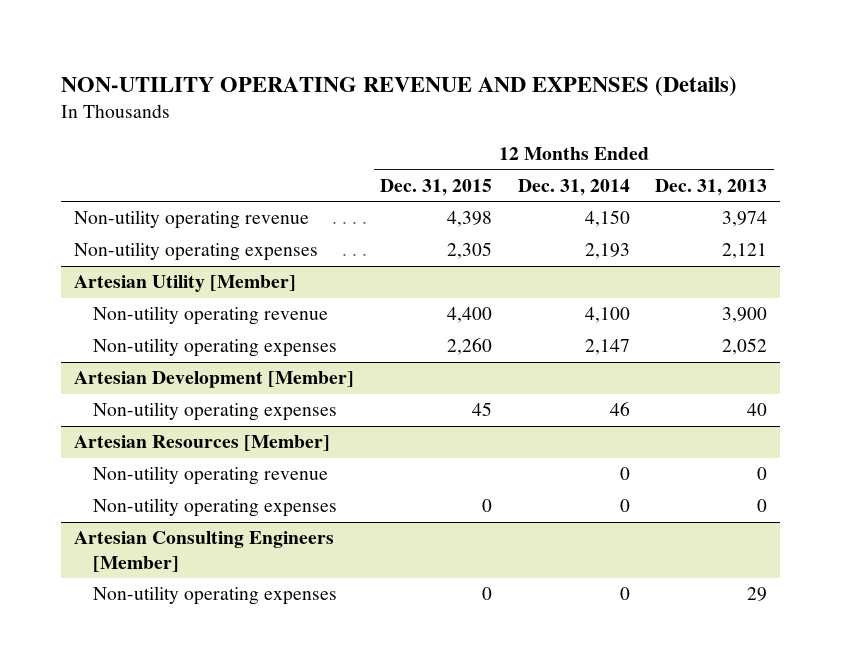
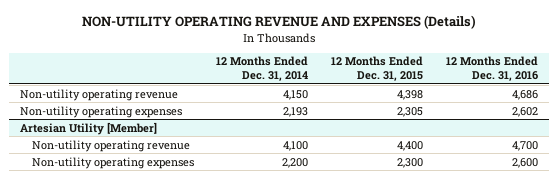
- | 12 Months Ended Dec. 31, 2015 | 12 Months Ended Dec. 31, 2014 | 12 Months Ended Dec. 31, 2013
+ | 12 Months Ended Dec. 31, 2014 | 12 Months Ended Dec. 31, 2015 | 12 Months Ended Dec. 31, 2016
@ Artesian Utility [Member]
- Non-utility operating expenses | 2,260 | 2,147 | 2,052
- Artesian Development [Member]
- Non-utility operating expenses | 45 | 46 | 40
- Artesian Resources [Member]
- Non-utility operating revenue | | 0 | 0
- Non-utility operating expenses | 0 | 0 | 0
- Artesian Consulting Engineers [Member]
- Non-utility operating expenses | 0 | 0 | 29
@ Artesian Utility [Member]
+ Non-utility operating expenses | 2,200 | 2,300 | 2,600

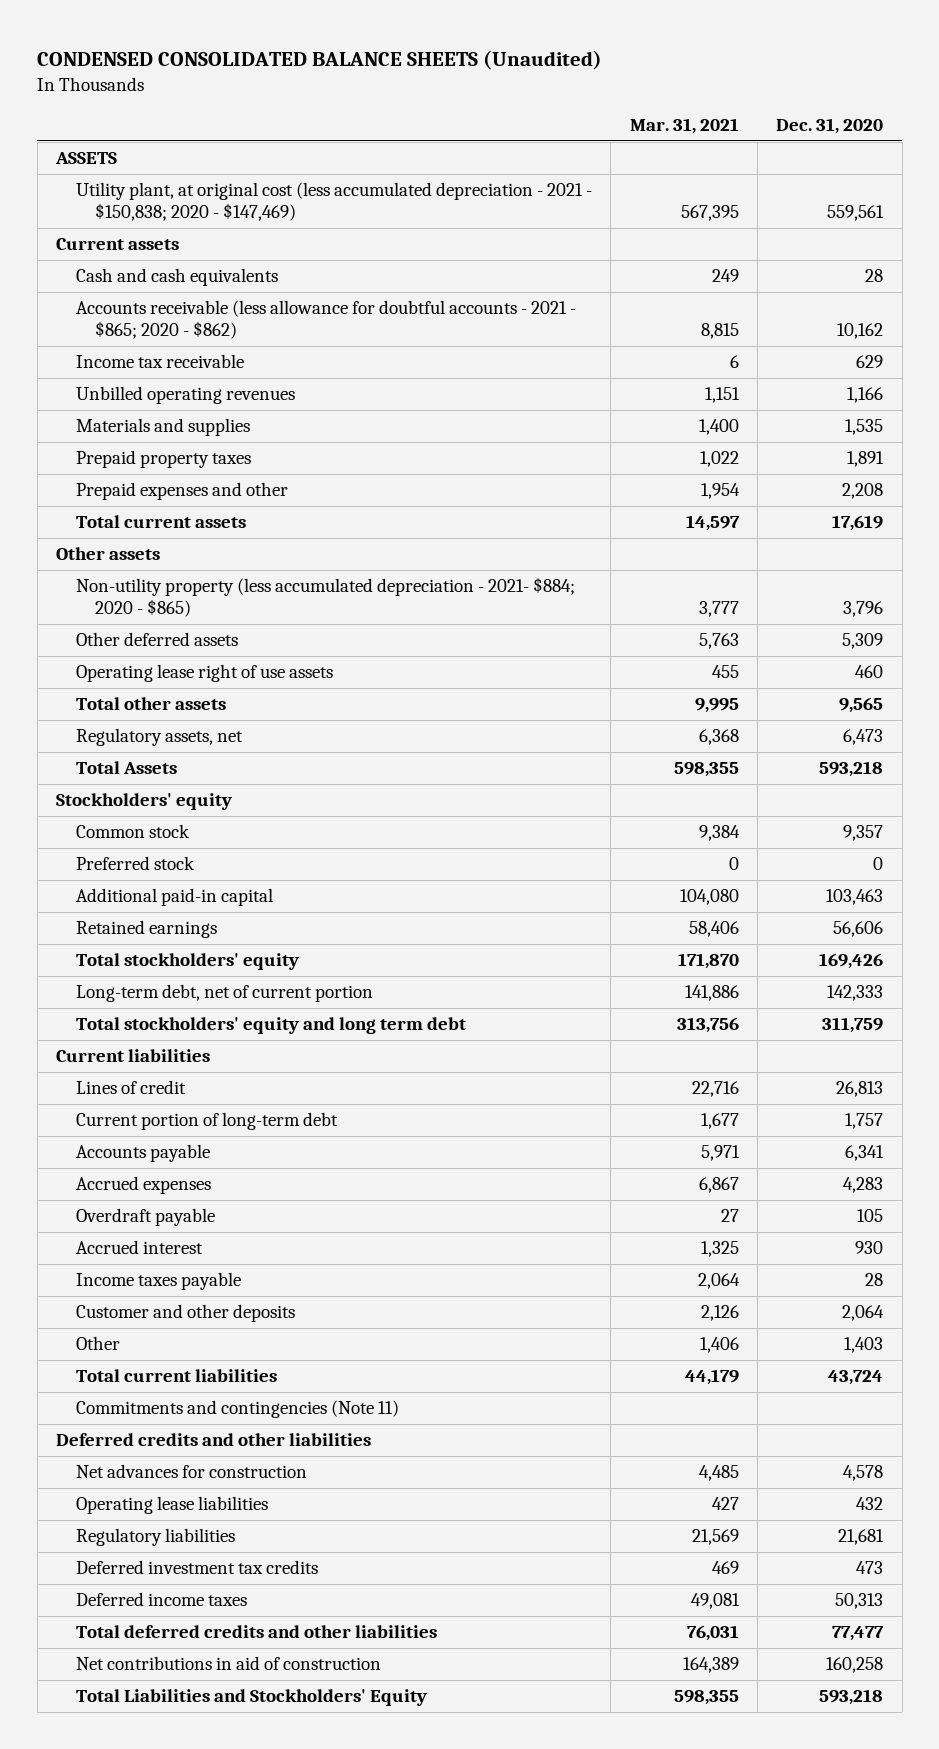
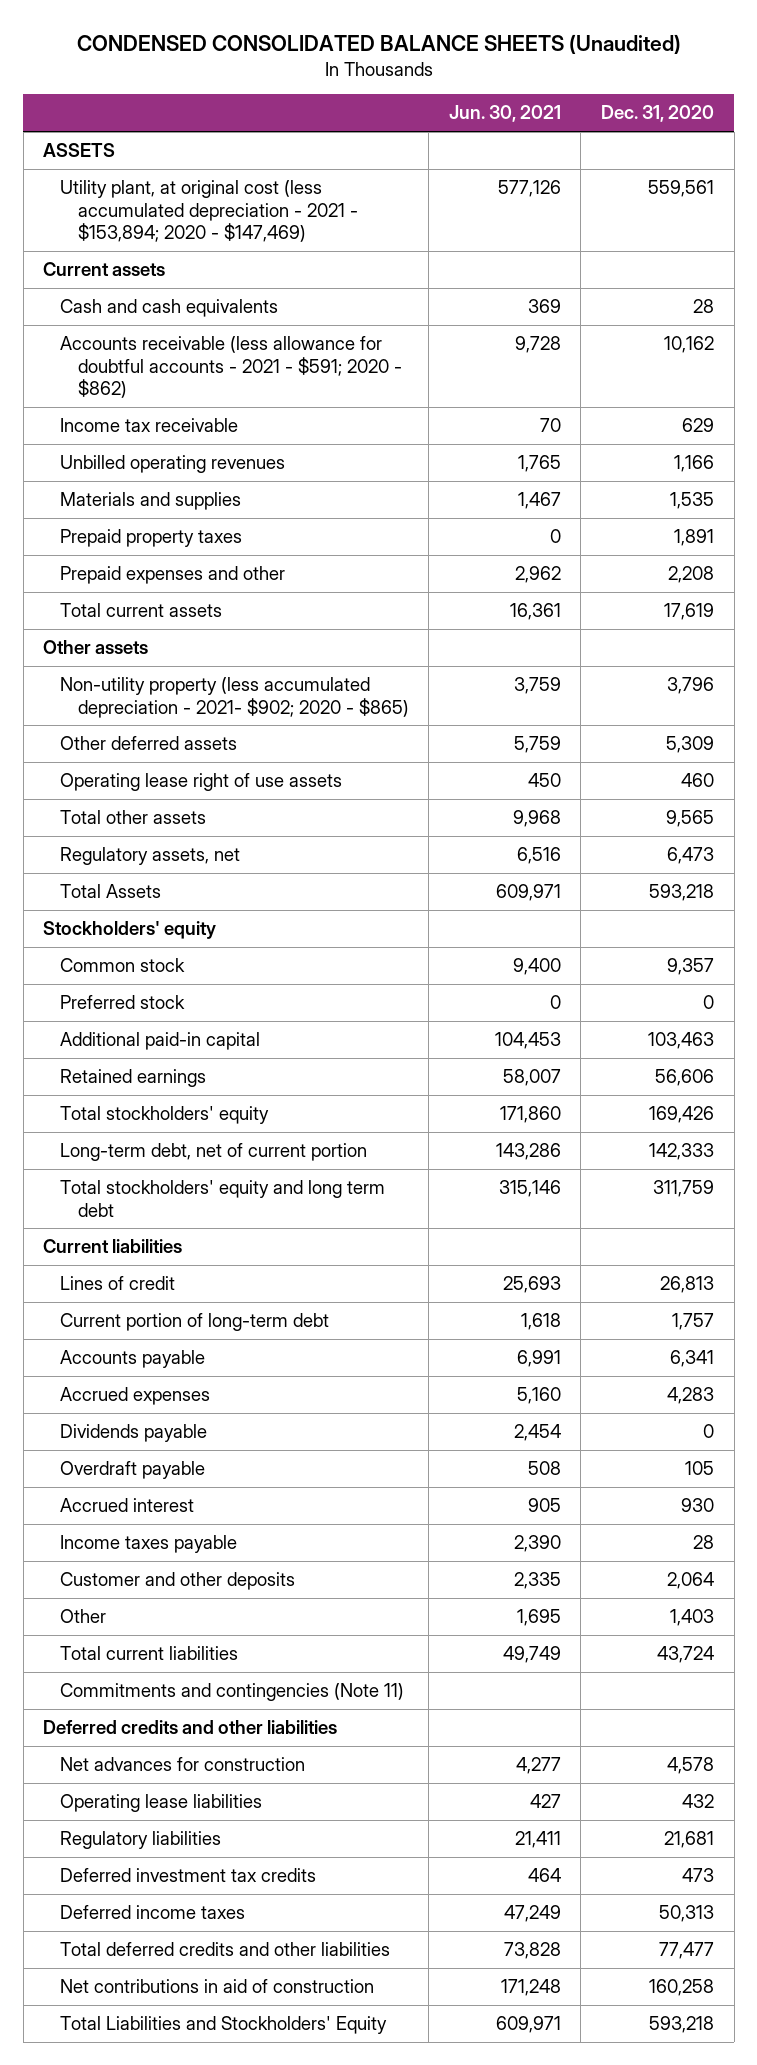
- | Mar. 31, 2021 | Dec. 31, 2020
+ | Jun. 30, 2021 | Dec. 31, 2020
- Utility plant, at original cost (less accumulated depreciation - 2021 - $150,838; 2020 - $147,469) | 567,395 | 559,561
+ Utility plant, at original cost (less accumulated depreciation - 2021 - $153,894; 2020 - $147,469) | 577,126 | 559,561
- Accounts receivable (less allowance for doubtful accounts - 2021 - $865; 2020 - $862) | 8,815 | 10,162
+ Accounts receivable (less allowance for doubtful accounts - 2021 - $591; 2020 - $862) | 9,728 | 10,162
- Non-utility property (less accumulated depreciation - 2021- $884; 2020 - $865) | 3,777 | 3,796
+ Non-utility property (less accumulated depreciation - 2021- $902; 2020 - $865) | 3,759 | 3,796
+ Dividends payable | 2,454 | 0

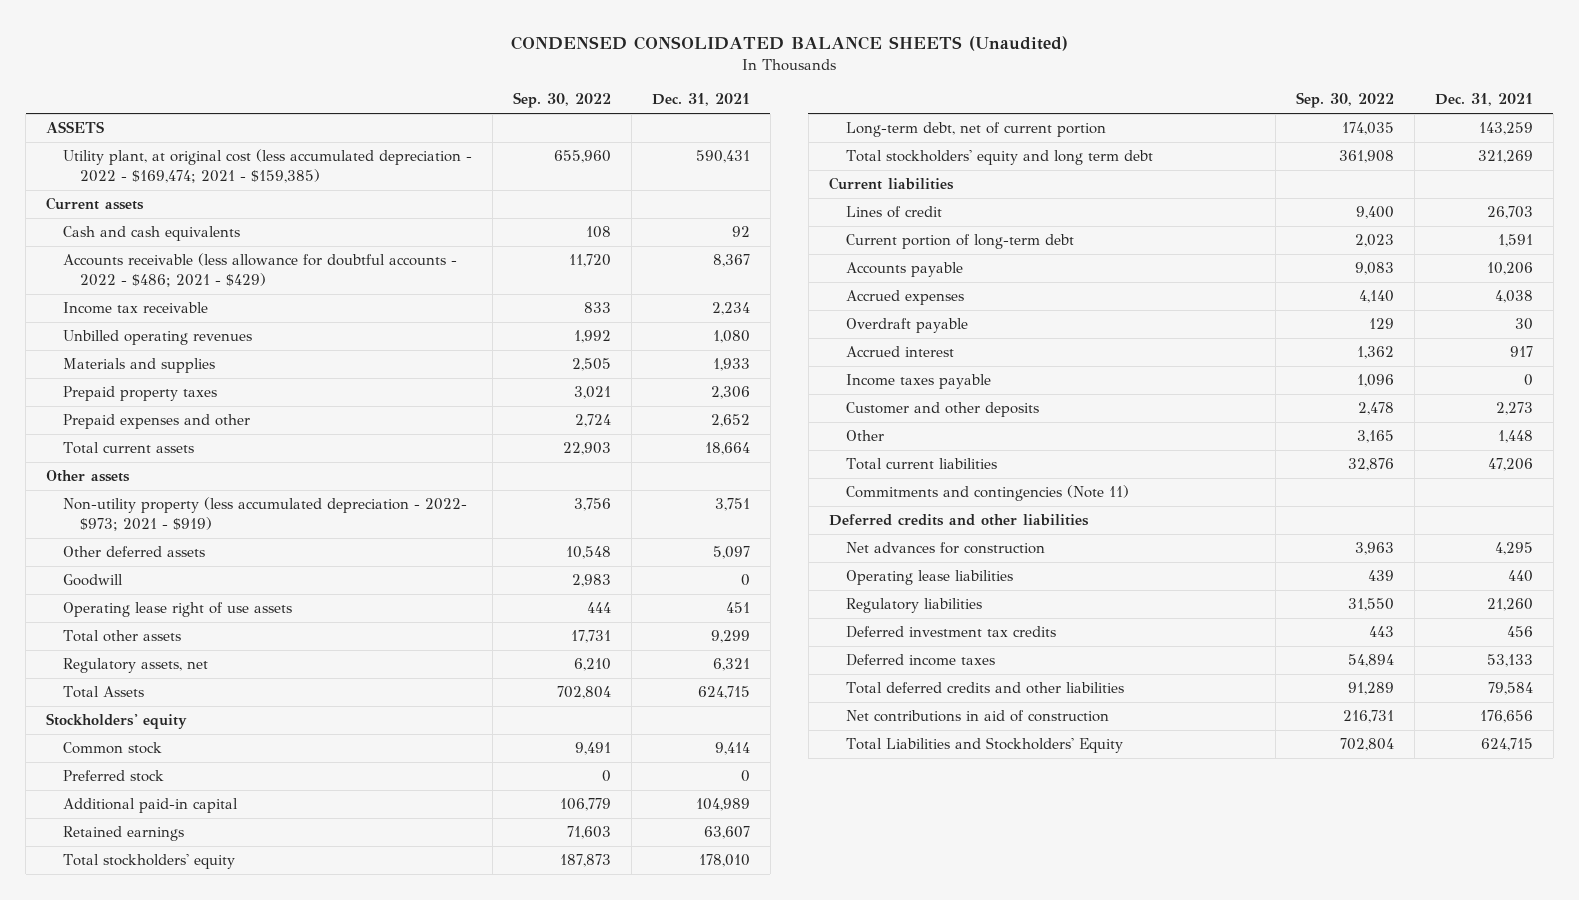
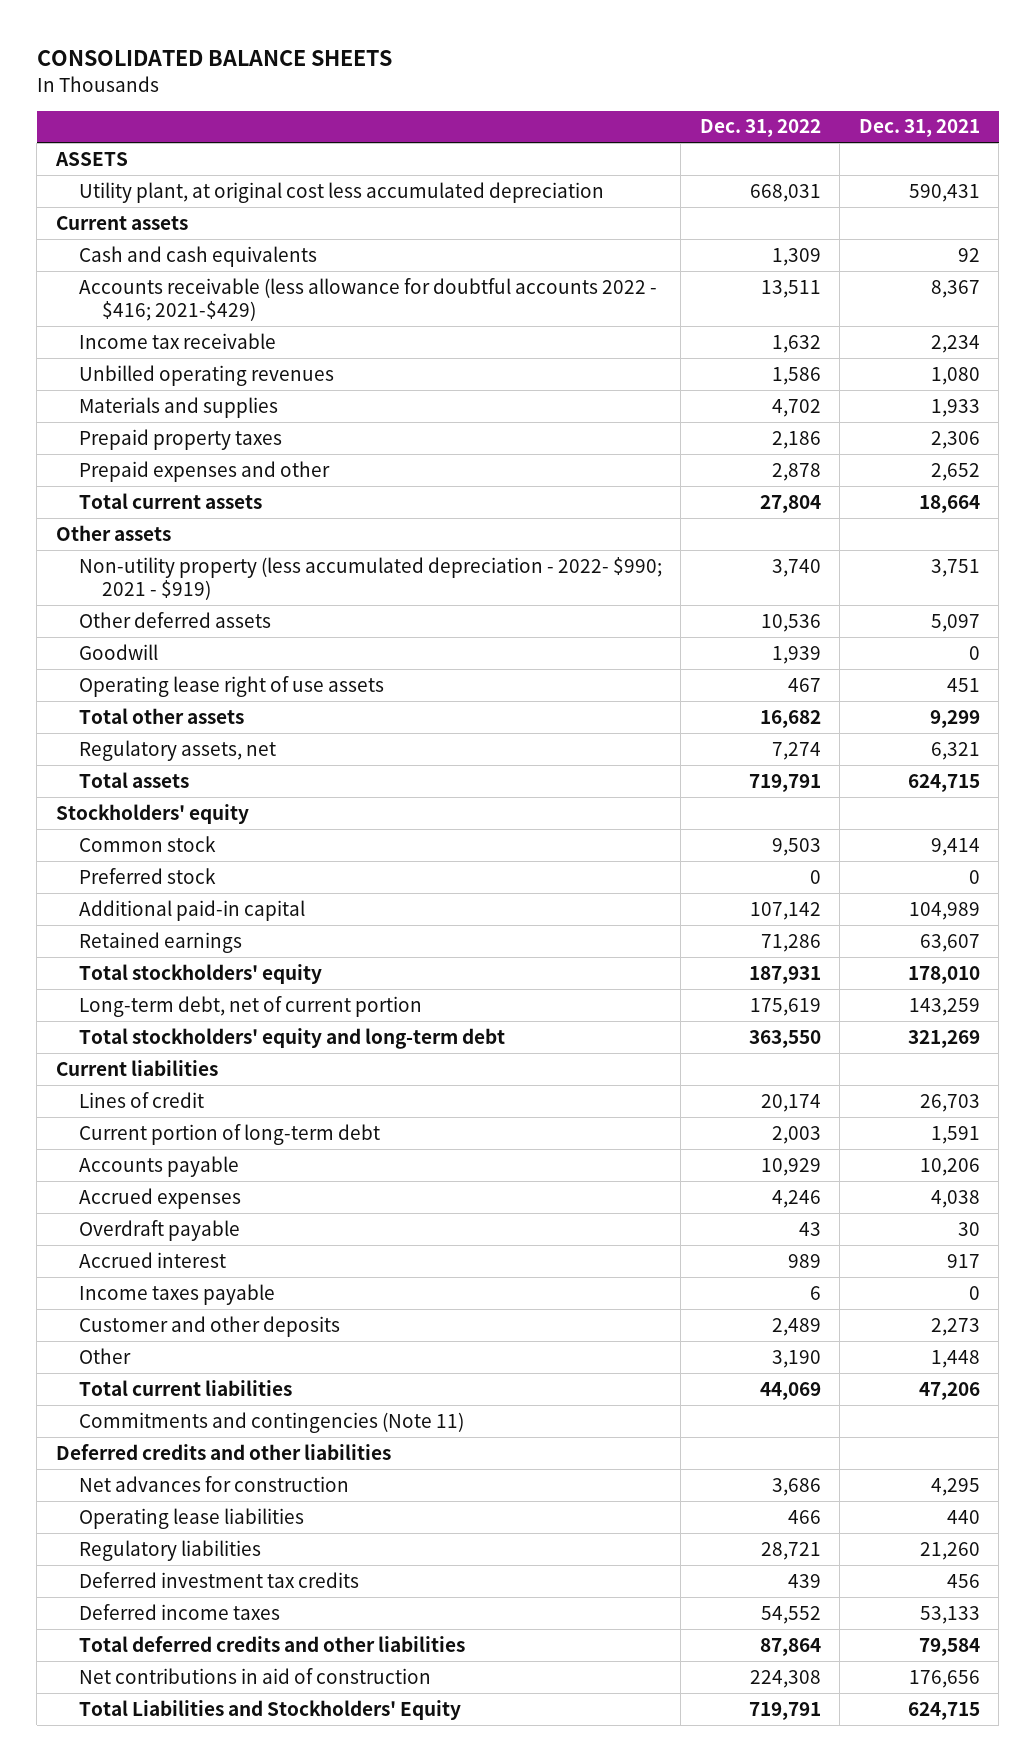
- CONDENSED CONSOLIDATED BALANCE SHEETS (Unaudited)
+ CONSOLIDATED BALANCE SHEETS
- | Sep. 30, 2022 | Dec. 31, 2021
+ | Dec. 31, 2022 | Dec. 31, 2021
- Utility plant, at original cost (less accumulated depreciation - 2022 - $169,474; 2021 - $159,385) | 655,960 | 590,431
+ Utility plant, at original cost less accumulated depreciation | 668,031 | 590,431
- Accounts receivable (less allowance for doubtful accounts - 2022 - $486; 2021 - $429) | 11,720 | 8,367
+ Accounts receivable (less allowance for doubtful accounts 2022 - $416; 2021-$429) | 13,511 | 8,367
- Non-utility property (less accumulated depreciation - 2022- $973; 2021 - $919) | 3,756 | 3,751
+ Non-utility property (less accumulated depreciation - 2022- $990; 2021 - $919) | 3,740 | 3,751
- Total Assets | 702,804 | 624,715
+ Total assets | 719,791 | 624,715
- Total stockholders' equity and long term debt | 361,908 | 321,269
+ Total stockholders' equity and long-term debt | 363,550 | 321,269

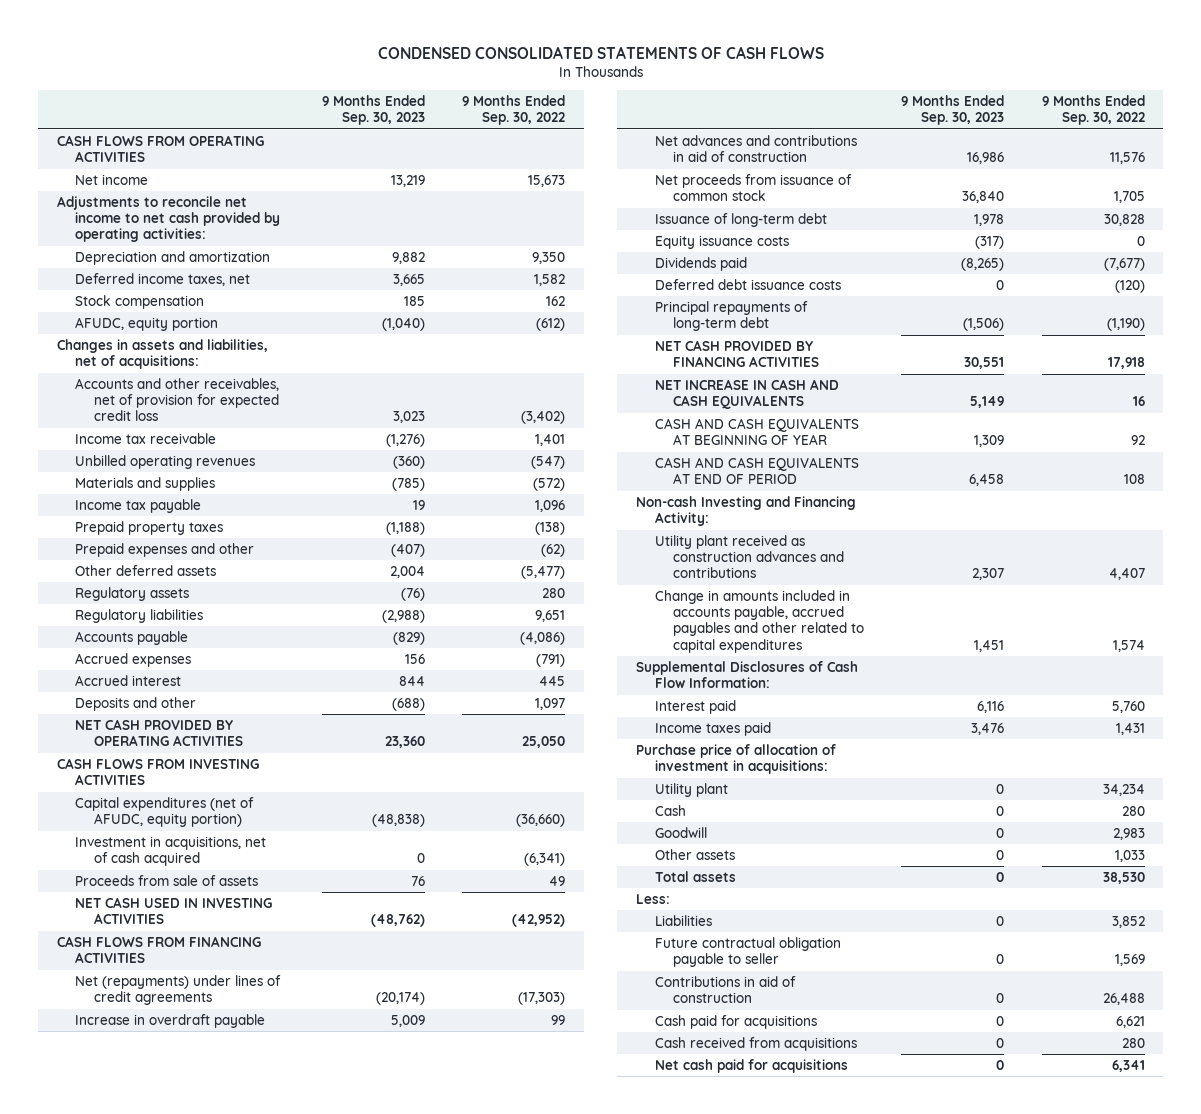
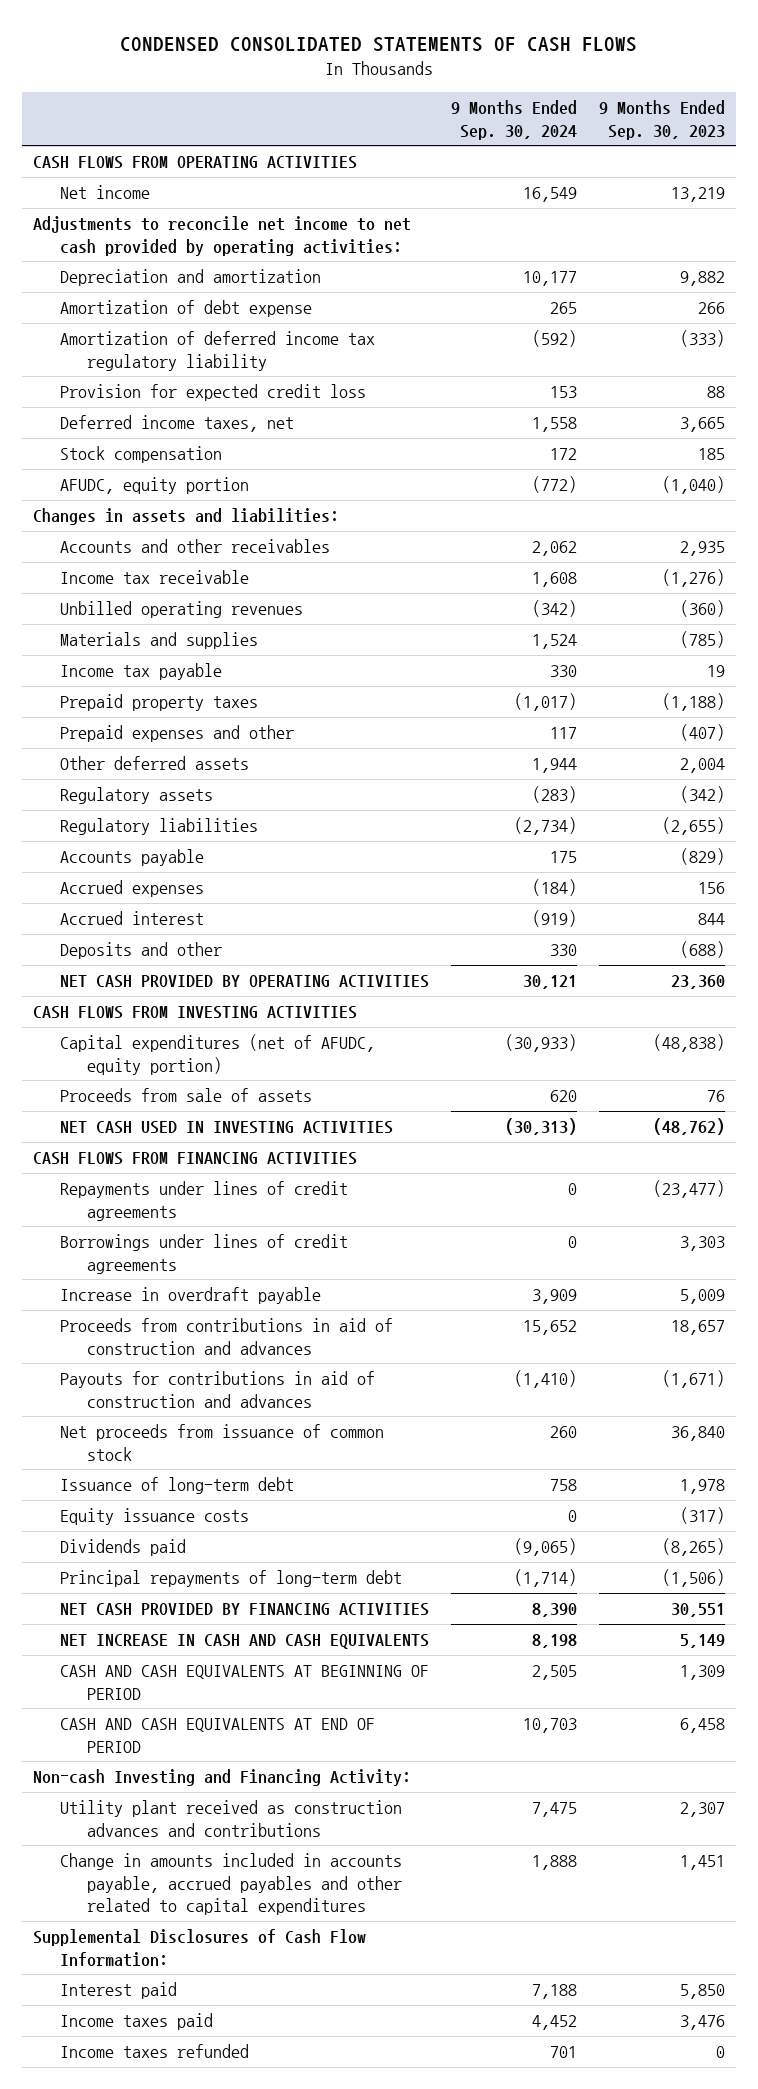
- | 9 Months Ended Sep. 30, 2023 | 9 Months Ended Sep. 30, 2022
+ | 9 Months Ended Sep. 30, 2024 | 9 Months Ended Sep. 30, 2023
+ Amortization of debt expense | 265 | 266
+ Amortization of deferred income tax regulatory liability | (592) | (333)
+ Provision for expected credit loss | 153 | 88
- Changes in assets and liabilities, net of acquisitions:
- Accounts and other receivables, net of provision for expected credit loss | 3,023 | (3,402)
+ Changes in assets and liabilities:
+ Accounts and other receivables | 2,062 | 2,935
- Regulatory assets | (76) | 280
- Regulatory liabilities | (2,988) | 9,651
+ Regulatory assets | (283) | (342)
+ Regulatory liabilities | (2,734) | (2,655)
- Investment in acquisitions, net of cash acquired | 0 | (6,341)
- Net (repayments) under lines of credit agreements | (20,174) | (17,303)
+ Repayments under lines of credit agreements | 0 | (23,477)
+ Borrowings under lines of credit agreements | 0 | 3,303
- Net advances and contributions in aid of construction | 16,986 | 11,576
+ Proceeds from contributions in aid of construction and advances | 15,652 | 18,657
+ Payouts for contributions in aid of construction and advances | (1,410) | (1,671)
- Deferred debt issuance costs | 0 | (120)
- CASH AND CASH EQUIVALENTS AT BEGINNING OF YEAR | 1,309 | 92
+ CASH AND CASH EQUIVALENTS AT BEGINNING OF PERIOD | 2,505 | 1,309
- Interest paid | 6,116 | 5,760
+ Interest paid | 7,188 | 5,850
- Purchase price of allocation of investment in acquisitions:
- Utility plant | 0 | 34,234
- Cash | 0 | 280
- Goodwill | 0 | 2,983
- Other assets | 0 | 1,033
- Total assets | 0 | 38,530
- Less:
- Liabilities | 0 | 3,852
- Future contractual obligation payable to seller | 0 | 1,569
- Contributions in aid of construction | 0 | 26,488
- Cash paid for acquisitions | 0 | 6,621
- Cash received from acquisitions | 0 | 280
- Net cash paid for acquisitions | 0 | 6,341
+ Income taxes refunded | 701 | 0

